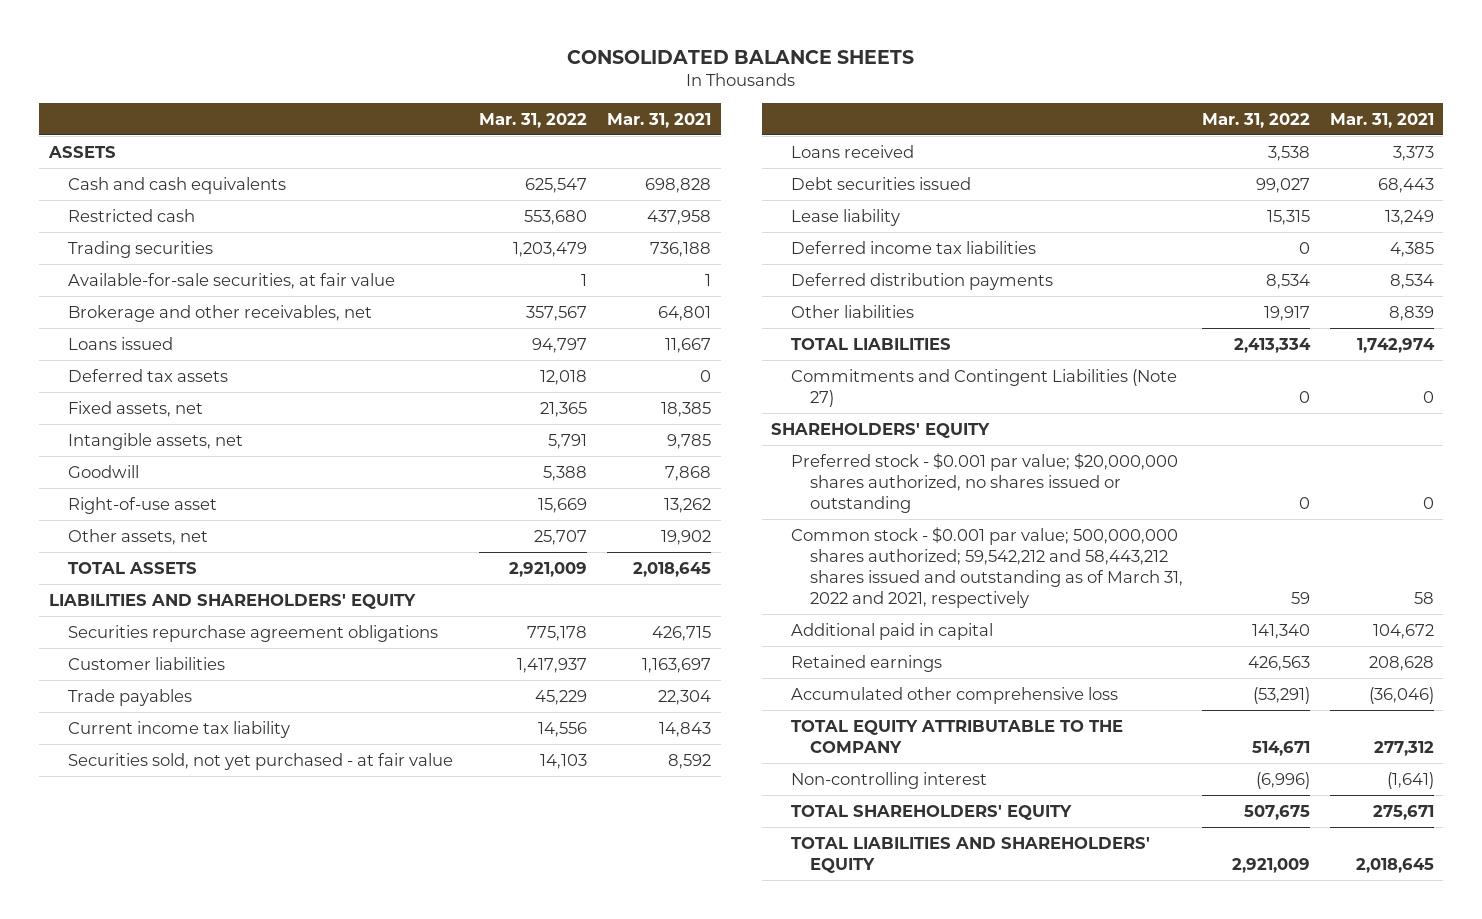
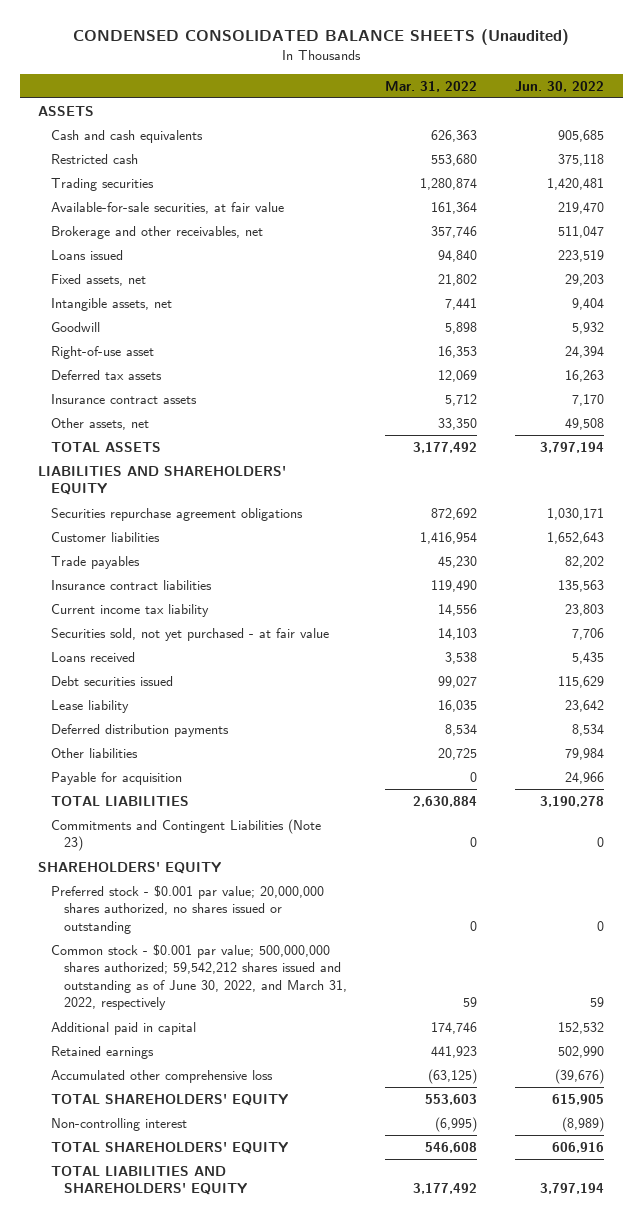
- CONSOLIDATED BALANCE SHEETS
+ CONDENSED CONSOLIDATED BALANCE SHEETS (Unaudited)
- | Mar. 31, 2022 | Mar. 31, 2021
+ | Mar. 31, 2022 | Jun. 30, 2022
- Cash and cash equivalents | 625,547 | 698,828
+ Cash and cash equivalents | 626,363 | 905,685
- Trading securities | 1,203,479 | 736,188
- Available-for-sale securities, at fair value | 1 | 1
- Brokerage and other receivables, net | 357,567 | 64,801
- Loans issued | 94,797 | 11,667
- Deferred tax assets | 12,018 | 0
- Fixed assets, net | 21,365 | 18,385
- Intangible assets, net | 5,791 | 9,785
- Goodwill | 5,388 | 7,868
- Right-of-use asset | 15,669 | 13,262
- Other assets, net | 25,707 | 19,902
- TOTAL ASSETS | 2,921,009 | 2,018,645
+ Trading securities | 1,280,874 | 1,420,481
+ Available-for-sale securities, at fair value | 161,364 | 219,470
+ Brokerage and other receivables, net | 357,746 | 511,047
+ Loans issued | 94,840 | 223,519
+ Fixed assets, net | 21,802 | 29,203
+ Intangible assets, net | 7,441 | 9,404
+ Goodwill | 5,898 | 5,932
+ Right-of-use asset | 16,353 | 24,394
+ Deferred tax assets | 12,069 | 16,263
+ Insurance contract assets | 5,712 | 7,170
+ Other assets, net | 33,350 | 49,508
+ TOTAL ASSETS | 3,177,492 | 3,797,194
- Securities repurchase agreement obligations | 775,178 | 426,715
- Customer liabilities | 1,417,937 | 1,163,697
- Trade payables | 45,229 | 22,304
+ Securities repurchase agreement obligations | 872,692 | 1,030,171
+ Customer liabilities | 1,416,954 | 1,652,643
+ Trade payables | 45,230 | 82,202
+ Insurance contract liabilities | 119,490 | 135,563
- Lease liability | 15,315 | 13,249
- Deferred income tax liabilities | 0 | 4,385
+ Lease liability | 16,035 | 23,642
- Other liabilities | 19,917 | 8,839
- TOTAL LIABILITIES | 2,413,334 | 1,742,974
- Commitments and Contingent Liabilities (Note 27) | 0 | 0
+ Other liabilities | 20,725 | 79,984
+ Payable for acquisition | 0 | 24,966
+ TOTAL LIABILITIES | 2,630,884 | 3,190,278
+ Commitments and Contingent Liabilities (Note 23) | 0 | 0
- Preferred stock - $0.001 par value; $20,000,000 shares authorized, no shares issued or outstanding | 0 | 0
- Common stock - $0.001 par value; 500,000,000 shares authorized; 59,542,212 and 58,443,212 shares issued and outstanding as of March 31, 2022 and 2021, respectively | 59 | 58
- Additional paid in capital | 141,340 | 104,672
- Retained earnings | 426,563 | 208,628
- Accumulated other comprehensive loss | (53,291) | (36,046)
- TOTAL EQUITY ATTRIBUTABLE TO THE COMPANY | 514,671 | 277,312
- Non-controlling interest | (6,996) | (1,641)
- TOTAL SHAREHOLDERS' EQUITY | 507,675 | 275,671
- TOTAL LIABILITIES AND SHAREHOLDERS' EQUITY | 2,921,009 | 2,018,645
+ Preferred stock - $0.001 par value; 20,000,000 shares authorized, no shares issued or outstanding | 0 | 0
+ Common stock - $0.001 par value; 500,000,000 shares authorized; 59,542,212 shares issued and outstanding as of June 30, 2022, and March 31, 2022, respectively | 59 | 59
+ Additional paid in capital | 174,746 | 152,532
+ Retained earnings | 441,923 | 502,990
+ Accumulated other comprehensive loss | (63,125) | (39,676)
+ TOTAL SHAREHOLDERS' EQUITY | 553,603 | 615,905
+ Non-controlling interest | (6,995) | (8,989)
+ TOTAL SHAREHOLDERS' EQUITY | 546,608 | 606,916
+ TOTAL LIABILITIES AND SHAREHOLDERS' EQUITY | 3,177,492 | 3,797,194

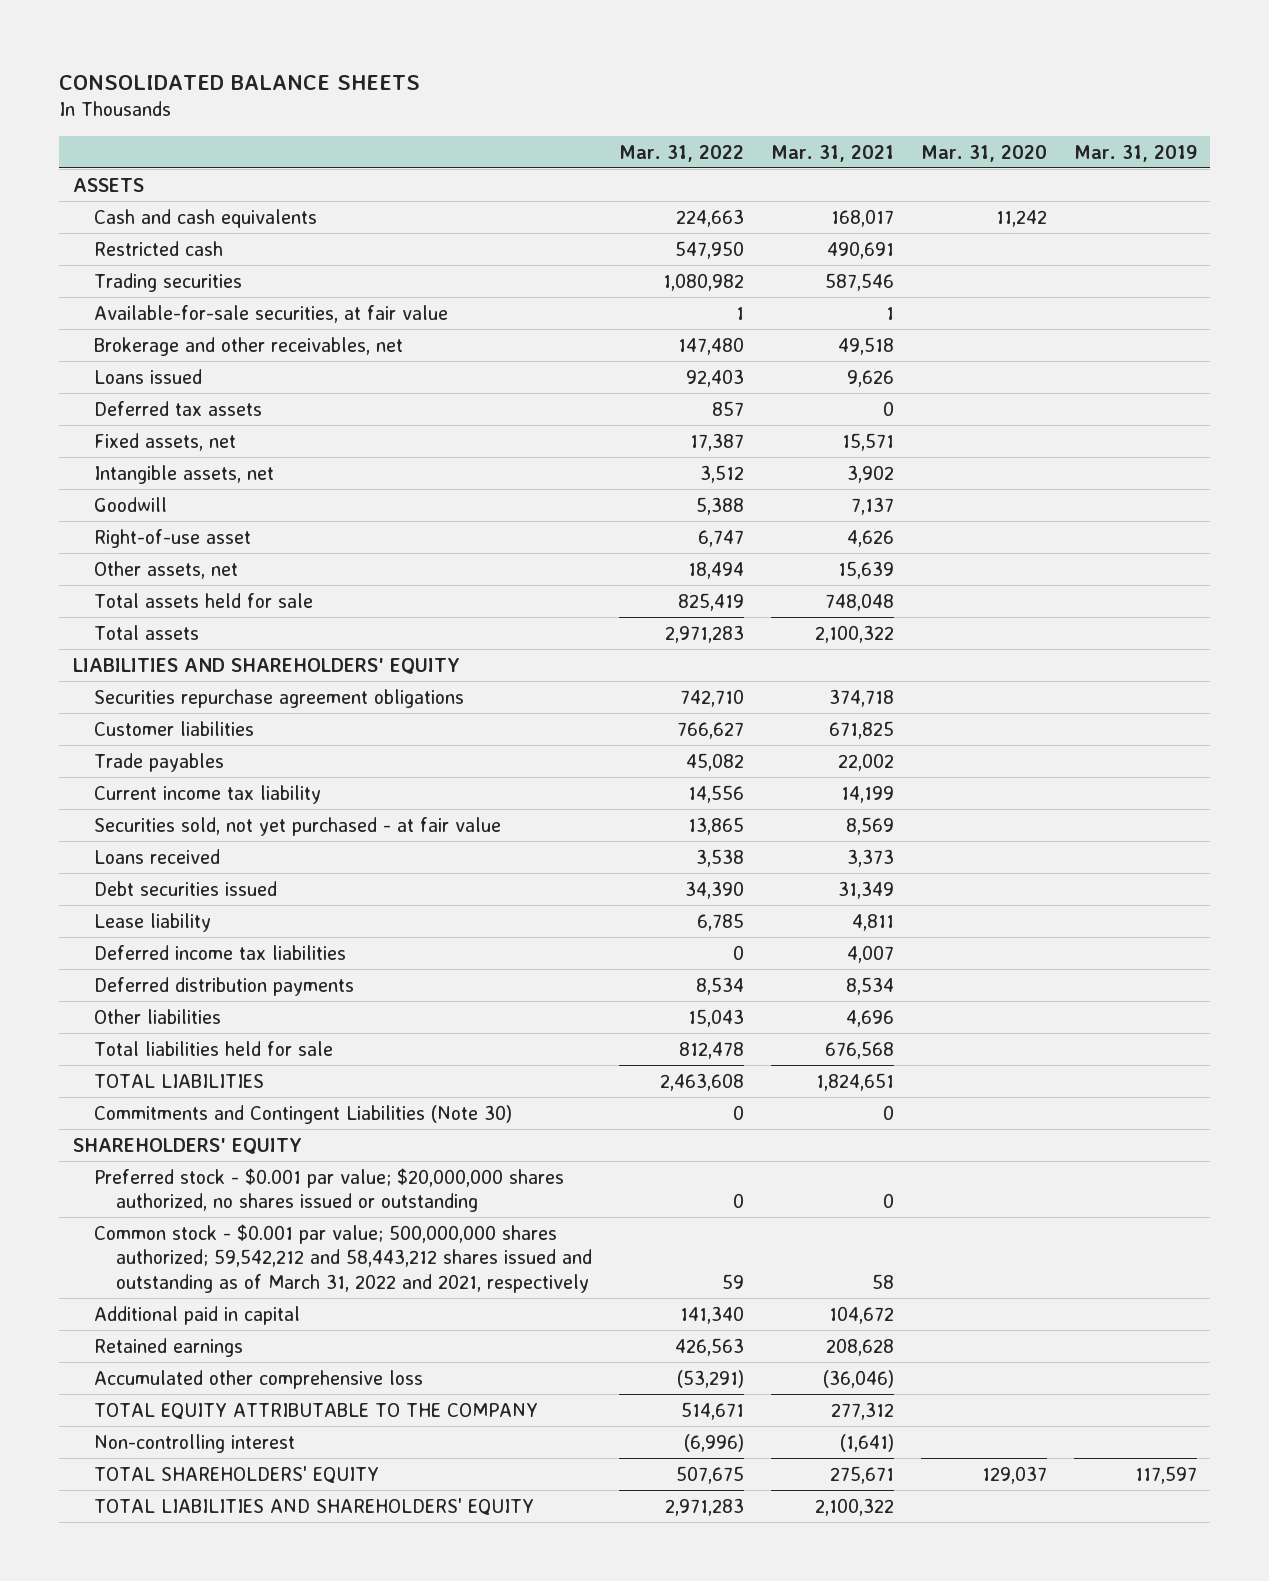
- CONDENSED CONSOLIDATED BALANCE SHEETS (Unaudited)
+ CONSOLIDATED BALANCE SHEETS
- | Mar. 31, 2022 | Jun. 30, 2022
+ | Mar. 31, 2022 | Mar. 31, 2021 | Mar. 31, 2020 | Mar. 31, 2019
- Cash and cash equivalents | 626,363 | 905,685
- Restricted cash | 553,680 | 375,118
- Trading securities | 1,280,874 | 1,420,481
- Available-for-sale securities, at fair value | 161,364 | 219,470
- Brokerage and other receivables, net | 357,746 | 511,047
- Loans issued | 94,840 | 223,519
- Fixed assets, net | 21,802 | 29,203
- Intangible assets, net | 7,441 | 9,404
- Goodwill | 5,898 | 5,932
- Right-of-use asset | 16,353 | 24,394
- Deferred tax assets | 12,069 | 16,263
- Insurance contract assets | 5,712 | 7,170
- Other assets, net | 33,350 | 49,508
- TOTAL ASSETS | 3,177,492 | 3,797,194
+ Cash and cash equivalents | 224,663 | 168,017 | 11,242 |
+ Restricted cash | 547,950 | 490,691 | |
+ Trading securities | 1,080,982 | 587,546 | |
+ Available-for-sale securities, at fair value | 1 | 1 | |
+ Brokerage and other receivables, net | 147,480 | 49,518 | |
+ Loans issued | 92,403 | 9,626 | |
+ Deferred tax assets | 857 | 0 | |
+ Fixed assets, net | 17,387 | 15,571 | |
+ Intangible assets, net | 3,512 | 3,902 | |
+ Goodwill | 5,388 | 7,137 | |
+ Right-of-use asset | 6,747 | 4,626 | |
+ Other assets, net | 18,494 | 15,639 | |
+ Total assets held for sale | 825,419 | 748,048 | |
+ Total assets | 2,971,283 | 2,100,322 | |
- Securities repurchase agreement obligations | 872,692 | 1,030,171
- Customer liabilities | 1,416,954 | 1,652,643
- Trade payables | 45,230 | 82,202
- Insurance contract liabilities | 119,490 | 135,563
+ Securities repurchase agreement obligations | 742,710 | 374,718 | |
+ Customer liabilities | 766,627 | 671,825 | |
+ Trade payables | 45,082 | 22,002 | |
- Securities sold, not yet purchased - at fair value | 14,103 | 7,706
+ Securities sold, not yet purchased - at fair value | 13,865 | 8,569 | |
- Debt securities issued | 99,027 | 115,629
- Lease liability | 16,035 | 23,642
+ Debt securities issued | 34,390 | 31,349 | |
+ Lease liability | 6,785 | 4,811 | |
+ Deferred income tax liabilities | 0 | 4,007 | |
- Other liabilities | 20,725 | 79,984
- Payable for acquisition | 0 | 24,966
- TOTAL LIABILITIES | 2,630,884 | 3,190,278
- Commitments and Contingent Liabilities (Note 23) | 0 | 0
+ Other liabilities | 15,043 | 4,696 | |
+ Total liabilities held for sale | 812,478 | 676,568 | |
+ TOTAL LIABILITIES | 2,463,608 | 1,824,651 | |
+ Commitments and Contingent Liabilities (Note 30) | 0 | 0 | |
- Preferred stock - $0.001 par value; 20,000,000 shares authorized, no shares issued or outstanding | 0 | 0
- Common stock - $0.001 par value; 500,000,000 shares authorized; 59,542,212 shares issued and outstanding as of June 30, 2022, and March 31, 2022, respectively | 59 | 59
- Additional paid in capital | 174,746 | 152,532
- Retained earnings | 441,923 | 502,990
- Accumulated other comprehensive loss | (63,125) | (39,676)
- TOTAL SHAREHOLDERS' EQUITY | 553,603 | 615,905
- Non-controlling interest | (6,995) | (8,989)
- TOTAL SHAREHOLDERS' EQUITY | 546,608 | 606,916
- TOTAL LIABILITIES AND SHAREHOLDERS' EQUITY | 3,177,492 | 3,797,194
+ Preferred stock - $0.001 par value; $20,000,000 shares authorized, no shares issued or outstanding | 0 | 0 | |
+ Common stock - $0.001 par value; 500,000,000 shares authorized; 59,542,212 and 58,443,212 shares issued and outstanding as of March 31, 2022 and 2021, respectively | 59 | 58 | |
+ Additional paid in capital | 141,340 | 104,672 | |
+ Retained earnings | 426,563 | 208,628 | |
+ Accumulated other comprehensive loss | (53,291) | (36,046) | |
+ TOTAL EQUITY ATTRIBUTABLE TO THE COMPANY | 514,671 | 277,312 | |
+ Non-controlling interest | (6,996) | (1,641) | |
+ TOTAL SHAREHOLDERS' EQUITY | 507,675 | 275,671 | 129,037 | 117,597
+ TOTAL LIABILITIES AND SHAREHOLDERS' EQUITY | 2,971,283 | 2,100,322 | |

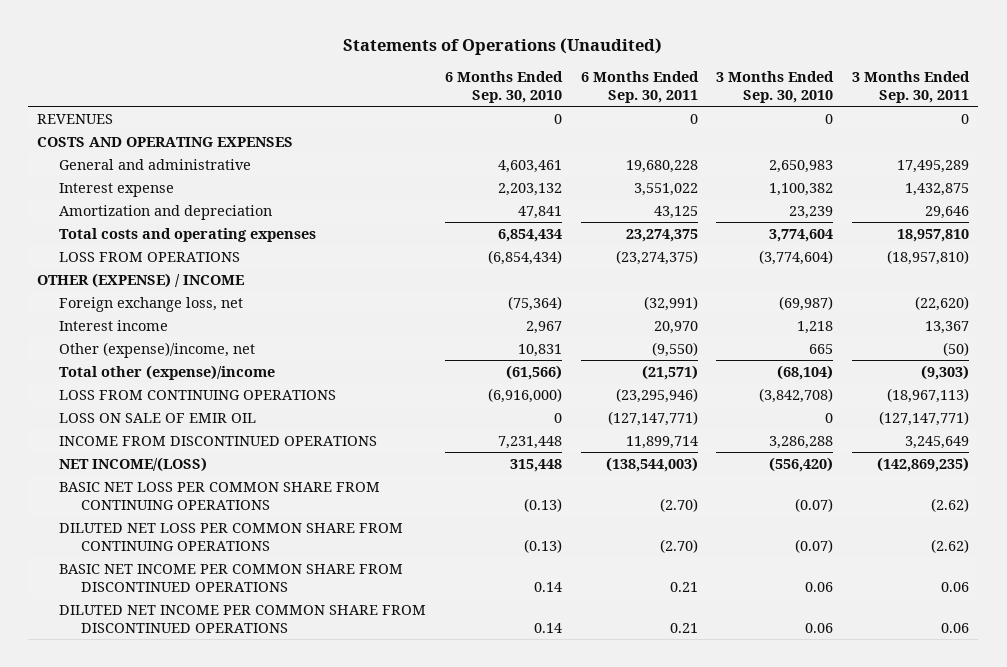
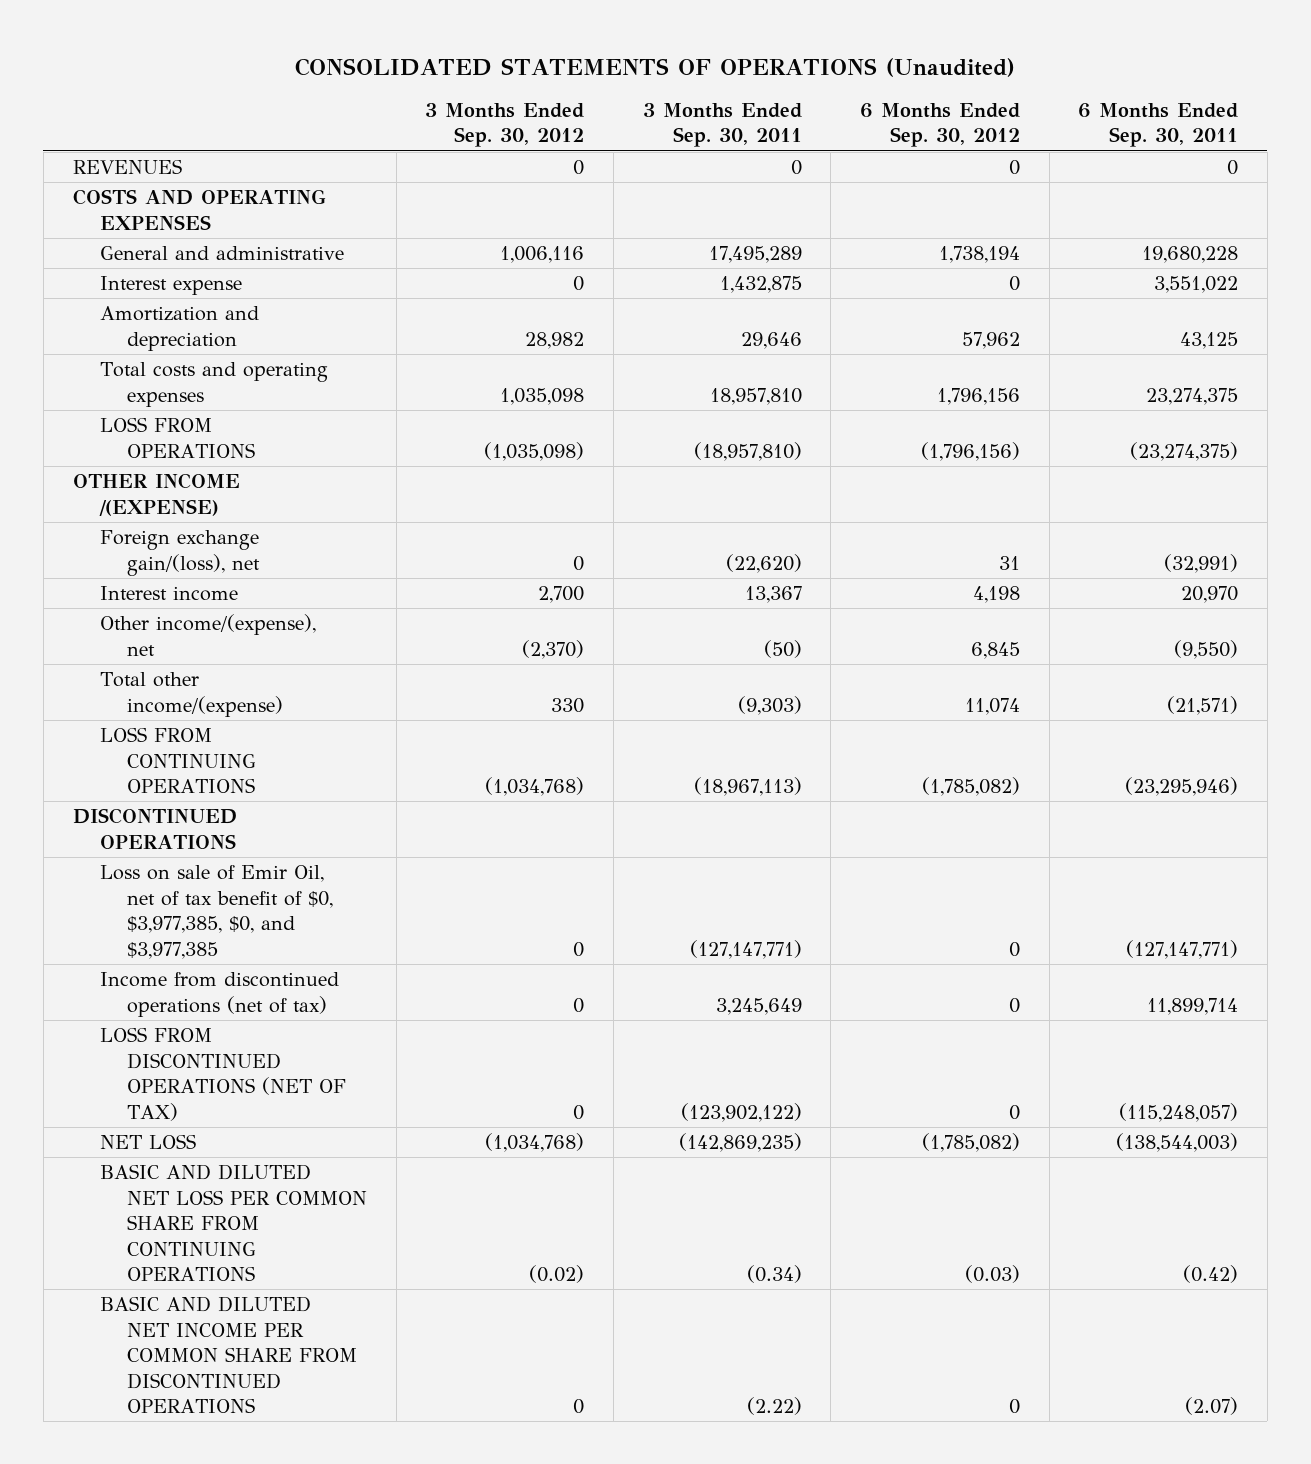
- Statements of Operations (Unaudited)
+ CONSOLIDATED STATEMENTS OF OPERATIONS (Unaudited)
- | 6 Months Ended Sep. 30, 2010 | 6 Months Ended Sep. 30, 2011 | 3 Months Ended Sep. 30, 2010 | 3 Months Ended Sep. 30, 2011
+ | 3 Months Ended Sep. 30, 2012 | 3 Months Ended Sep. 30, 2011 | 6 Months Ended Sep. 30, 2012 | 6 Months Ended Sep. 30, 2011
- OTHER (EXPENSE) / INCOME
- Foreign exchange loss, net | (75,364) | (32,991) | (69,987) | (22,620)
+ OTHER INCOME /(EXPENSE)
+ Foreign exchange gain/(loss), net | 0 | (22,620) | 31 | (32,991)
- Other (expense)/income, net | 10,831 | (9,550) | 665 | (50)
- Total other (expense)/income | (61,566) | (21,571) | (68,104) | (9,303)
+ Other income/(expense), net | (2,370) | (50) | 6,845 | (9,550)
+ Total other income/(expense) | 330 | (9,303) | 11,074 | (21,571)
- LOSS ON SALE OF EMIR OIL | 0 | (127,147,771) | 0 | (127,147,771)
- INCOME FROM DISCONTINUED OPERATIONS | 7,231,448 | 11,899,714 | 3,286,288 | 3,245,649
- NET INCOME/(LOSS) | 315,448 | (138,544,003) | (556,420) | (142,869,235)
- BASIC NET LOSS PER COMMON SHARE FROM CONTINUING OPERATIONS | (0.13) | (2.70) | (0.07) | (2.62)
- DILUTED NET LOSS PER COMMON SHARE FROM CONTINUING OPERATIONS | (0.13) | (2.70) | (0.07) | (2.62)
- BASIC NET INCOME PER COMMON SHARE FROM DISCONTINUED OPERATIONS | 0.14 | 0.21 | 0.06 | 0.06
- DILUTED NET INCOME PER COMMON SHARE FROM DISCONTINUED OPERATIONS | 0.14 | 0.21 | 0.06 | 0.06
+ DISCONTINUED OPERATIONS
+ Loss on sale of Emir Oil, net of tax benefit of $0, $3,977,385, $0, and $3,977,385 | 0 | (127,147,771) | 0 | (127,147,771)
+ Income from discontinued operations (net of tax) | 0 | 3,245,649 | 0 | 11,899,714
+ LOSS FROM DISCONTINUED OPERATIONS (NET OF TAX) | 0 | (123,902,122) | 0 | (115,248,057)
+ NET LOSS | (1,034,768) | (142,869,235) | (1,785,082) | (138,544,003)
+ BASIC AND DILUTED NET LOSS PER COMMON SHARE FROM CONTINUING OPERATIONS | (0.02) | (0.34) | (0.03) | (0.42)
+ BASIC AND DILUTED NET INCOME PER COMMON SHARE FROM DISCONTINUED OPERATIONS | 0 | (2.22) | 0 | (2.07)

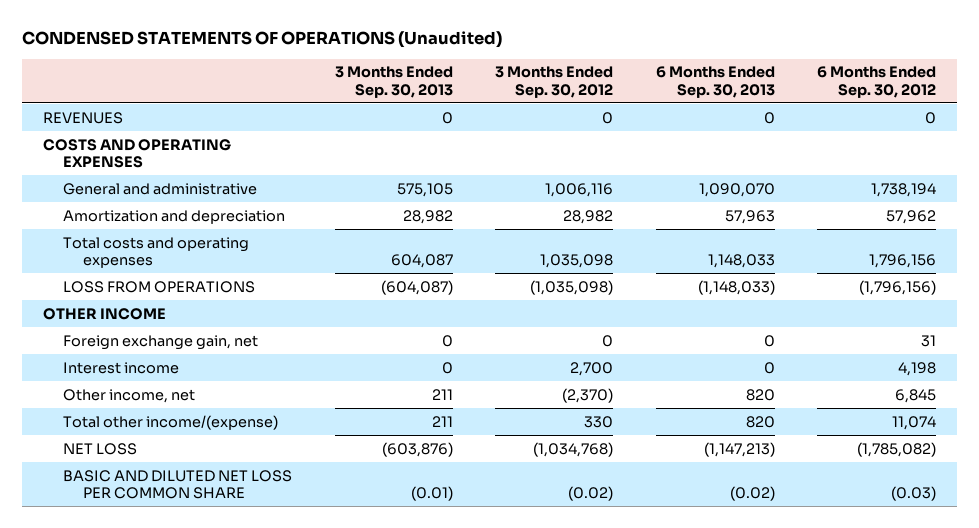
- CONSOLIDATED STATEMENTS OF OPERATIONS (Unaudited)
+ CONDENSED STATEMENTS OF OPERATIONS (Unaudited)
- | 3 Months Ended Sep. 30, 2012 | 3 Months Ended Sep. 30, 2011 | 6 Months Ended Sep. 30, 2012 | 6 Months Ended Sep. 30, 2011
+ | 3 Months Ended Sep. 30, 2013 | 3 Months Ended Sep. 30, 2012 | 6 Months Ended Sep. 30, 2013 | 6 Months Ended Sep. 30, 2012
- Interest expense | 0 | 1,432,875 | 0 | 3,551,022
- OTHER INCOME /(EXPENSE)
- Foreign exchange gain/(loss), net | 0 | (22,620) | 31 | (32,991)
+ OTHER INCOME
+ Foreign exchange gain, net | 0 | 0 | 0 | 31
- Other income/(expense), net | (2,370) | (50) | 6,845 | (9,550)
+ Other income, net | 211 | (2,370) | 820 | 6,845
- LOSS FROM CONTINUING OPERATIONS | (1,034,768) | (18,967,113) | (1,785,082) | (23,295,946)
- DISCONTINUED OPERATIONS
- Loss on sale of Emir Oil, net of tax benefit of $0, $3,977,385, $0, and $3,977,385 | 0 | (127,147,771) | 0 | (127,147,771)
- Income from discontinued operations (net of tax) | 0 | 3,245,649 | 0 | 11,899,714
- LOSS FROM DISCONTINUED OPERATIONS (NET OF TAX) | 0 | (123,902,122) | 0 | (115,248,057)
- BASIC AND DILUTED NET LOSS PER COMMON SHARE FROM CONTINUING OPERATIONS | (0.02) | (0.34) | (0.03) | (0.42)
- BASIC AND DILUTED NET INCOME PER COMMON SHARE FROM DISCONTINUED OPERATIONS | 0 | (2.22) | 0 | (2.07)
+ BASIC AND DILUTED NET LOSS PER COMMON SHARE | (0.01) | (0.02) | (0.02) | (0.03)

